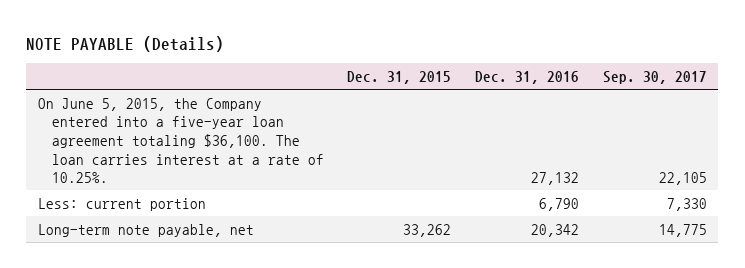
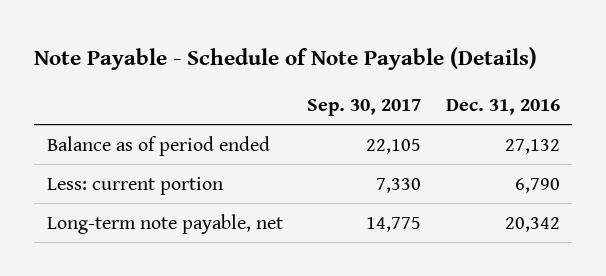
- NOTE PAYABLE (Details)
+ Note Payable - Schedule of Note Payable (Details)
- | Dec. 31, 2015 | Dec. 31, 2016 | Sep. 30, 2017
+ | Sep. 30, 2017 | Dec. 31, 2016
- On June 5, 2015, the Company entered into a five-year loan agreement totaling $36,100. The loan carries interest at a rate of 10.25%. | | 27,132 | 22,105
+ Balance as of period ended | 22,105 | 27,132

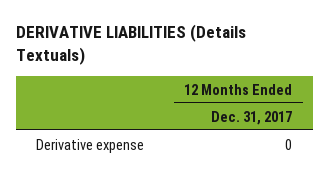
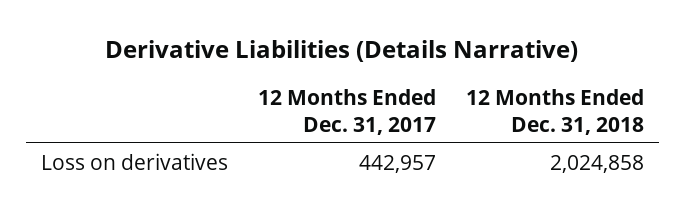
- DERIVATIVE LIABILITIES (Details Textuals)
+ Derivative Liabilities (Details Narrative)
- | 12 Months Ended Dec. 31, 2017
+ | 12 Months Ended Dec. 31, 2017 | 12 Months Ended Dec. 31, 2018
- Derivative expense | 0
+ Loss on derivatives | 442,957 | 2,024,858

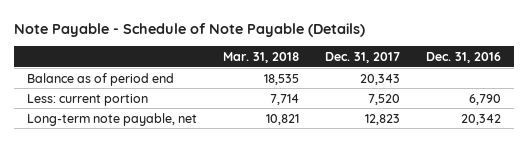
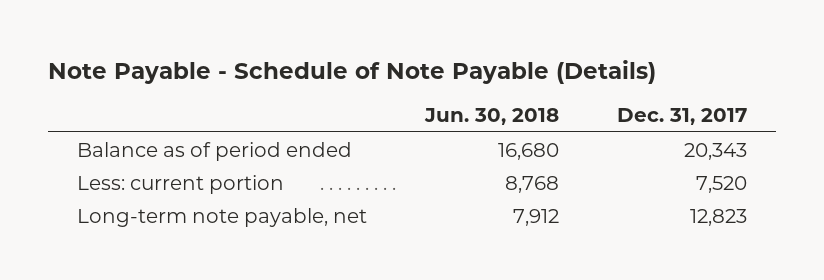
- | Mar. 31, 2018 | Dec. 31, 2017 | Dec. 31, 2016
+ | Jun. 30, 2018 | Dec. 31, 2017
- Balance as of period end | 18,535 | 20,343 |
+ Balance as of period ended | 16,680 | 20,343

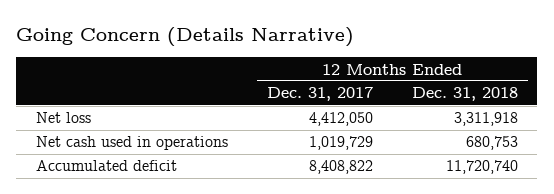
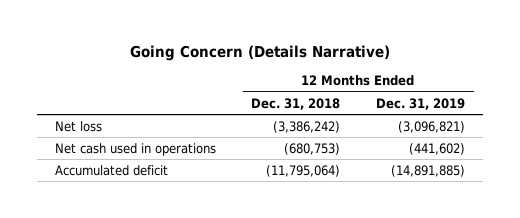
- | 12 Months Ended Dec. 31, 2017 | 12 Months Ended Dec. 31, 2018
+ | 12 Months Ended Dec. 31, 2018 | 12 Months Ended Dec. 31, 2019
- Net loss | 4,412,050 | 3,311,918
- Net cash used in operations | 1,019,729 | 680,753
- Accumulated deficit | 8,408,822 | 11,720,740
+ Net loss | (3,386,242) | (3,096,821)
+ Net cash used in operations | (680,753) | (441,602)
+ Accumulated deficit | (11,795,064) | (14,891,885)

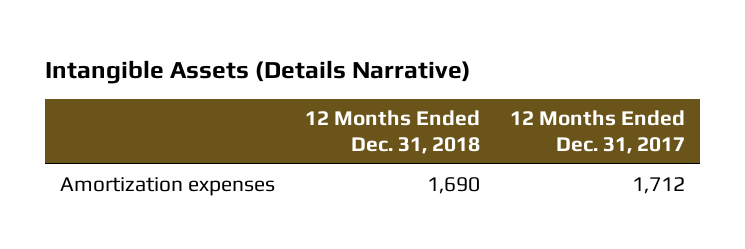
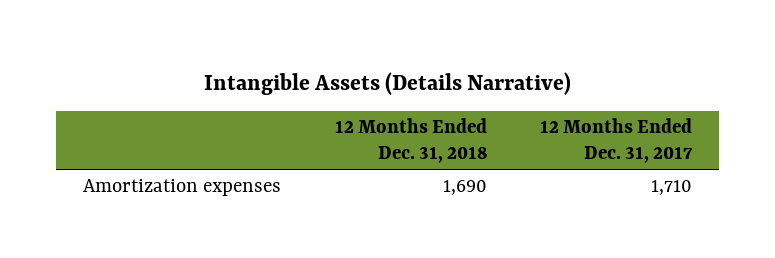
- Amortization expenses | 1,690 | 1,712
+ Amortization expenses | 1,690 | 1,710

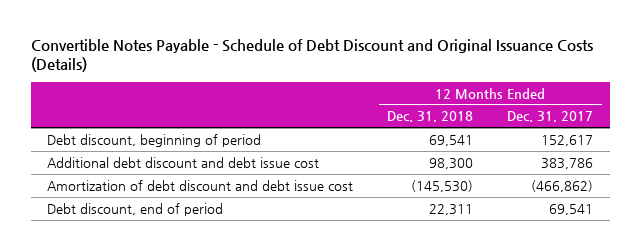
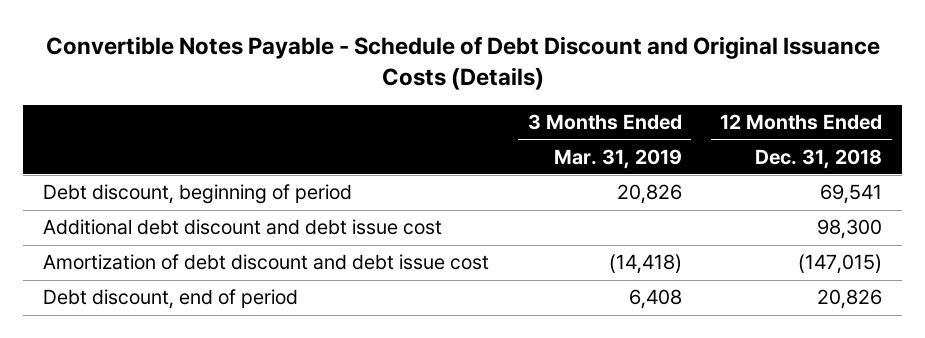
- | 12 Months Ended Dec. 31, 2018 | 12 Months Ended Dec. 31, 2017
+ | 3 Months Ended Mar. 31, 2019 | 12 Months Ended Dec. 31, 2018
- Amortization of debt discount and debt issue cost | (145,530) | (466,862)
- Debt discount, end of period | 22,311 | 69,541
+ Amortization of debt discount and debt issue cost | (14,418) | (147,015)
+ Debt discount, end of period | 6,408 | 20,826

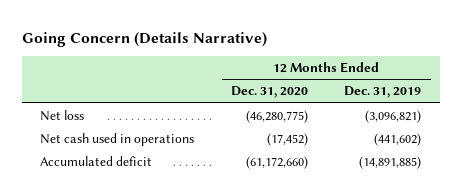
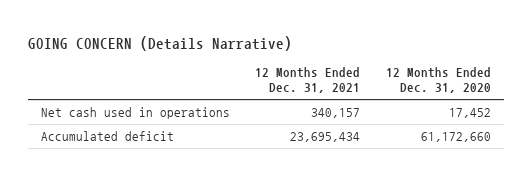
- Going Concern (Details Narrative)
+ GOING CONCERN (Details Narrative)
- | 12 Months Ended Dec. 31, 2020 | 12 Months Ended Dec. 31, 2019
+ | 12 Months Ended Dec. 31, 2021 | 12 Months Ended Dec. 31, 2020
- Net loss | (46,280,775) | (3,096,821)
- Net cash used in operations | (17,452) | (441,602)
- Accumulated deficit | (61,172,660) | (14,891,885)
+ Net cash used in operations | 340,157 | 17,452
+ Accumulated deficit | 23,695,434 | 61,172,660

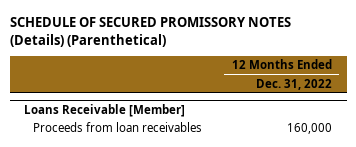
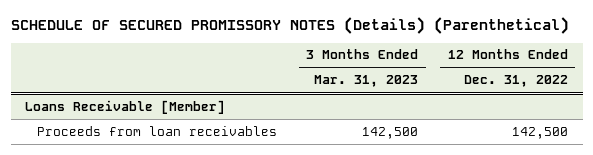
- | 12 Months Ended Dec. 31, 2022
+ | 3 Months Ended Mar. 31, 2023 | 12 Months Ended Dec. 31, 2022
@ Loans Receivable [Member]
- Proceeds from loan receivables | 160,000
+ Proceeds from loan receivables | 142,500 | 142,500

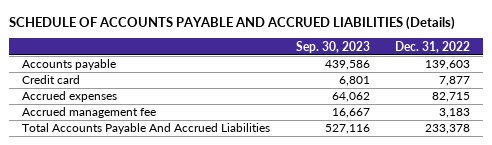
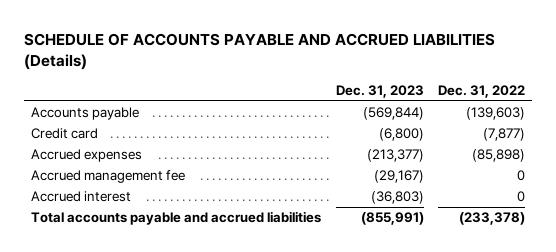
- | Sep. 30, 2023 | Dec. 31, 2022
+ | Dec. 31, 2023 | Dec. 31, 2022
- Accounts payable | 439,586 | 139,603
- Credit card | 6,801 | 7,877
- Accrued expenses | 64,062 | 82,715
- Accrued management fee | 16,667 | 3,183
- Total Accounts Payable And Accrued Liabilities | 527,116 | 233,378
+ Accounts payable | (569,844) | (139,603)
+ Credit card | (6,800) | (7,877)
+ Accrued expenses | (213,377) | (85,898)
+ Accrued management fee | (29,167) | 0
+ Accrued interest | (36,803) | 0
+ Total accounts payable and accrued liabilities | (855,991) | (233,378)

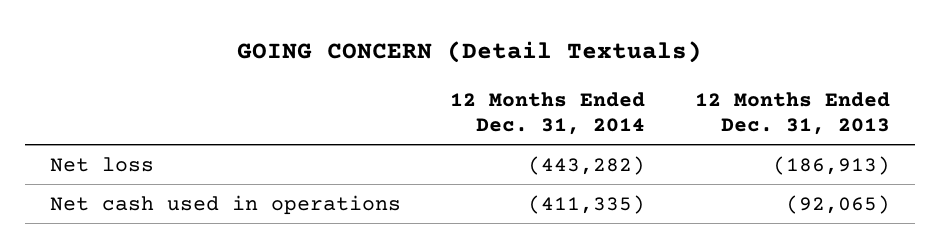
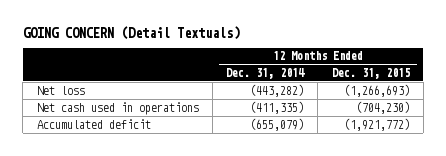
- | 12 Months Ended Dec. 31, 2014 | 12 Months Ended Dec. 31, 2013
+ | 12 Months Ended Dec. 31, 2014 | 12 Months Ended Dec. 31, 2015
+ Accumulated deficit | (655,079) | (1,921,772)

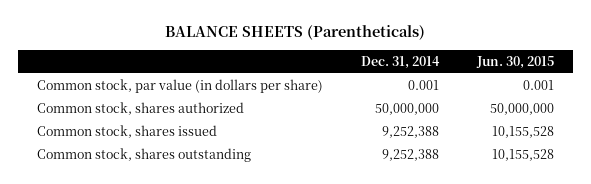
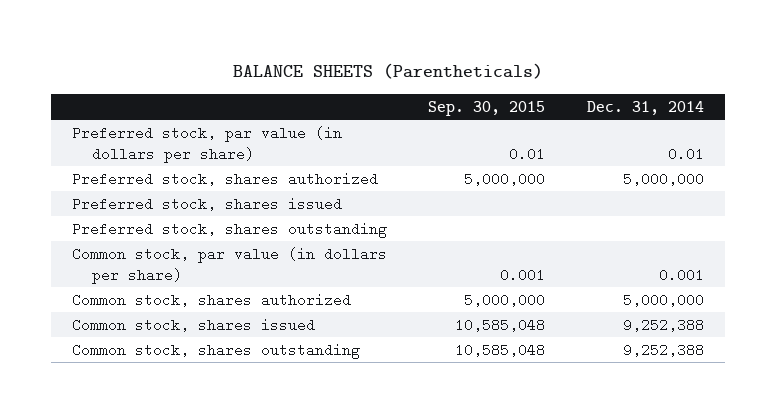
- | Dec. 31, 2014 | Jun. 30, 2015
+ | Sep. 30, 2015 | Dec. 31, 2014
+ Preferred stock, par value (in dollars per share) | 0.01 | 0.01
+ Preferred stock, shares authorized | 5,000,000 | 5,000,000
+ Preferred stock, shares issued
+ Preferred stock, shares outstanding
- Common stock, shares authorized | 50,000,000 | 50,000,000
+ Common stock, shares authorized | 5,000,000 | 5,000,000

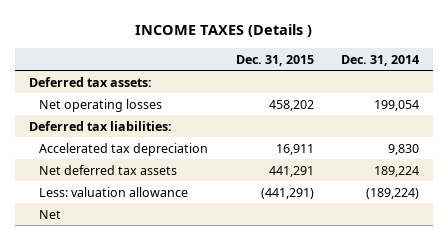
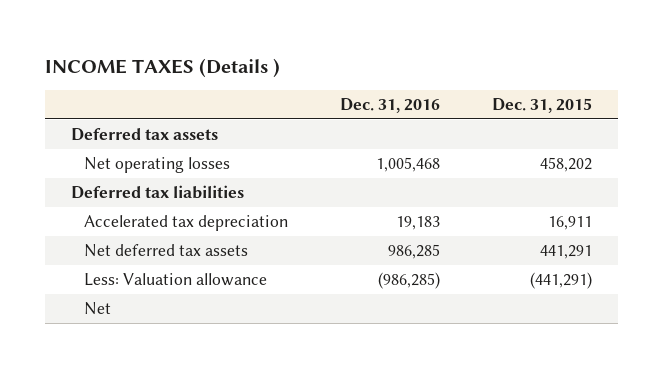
- | Dec. 31, 2015 | Dec. 31, 2014
+ | Dec. 31, 2016 | Dec. 31, 2015
- Deferred tax assets:
+ Deferred tax assets
- Deferred tax liabilities:
+ Deferred tax liabilities
- Less: valuation allowance | (441,291) | (189,224)
+ Less: Valuation allowance | (986,285) | (441,291)

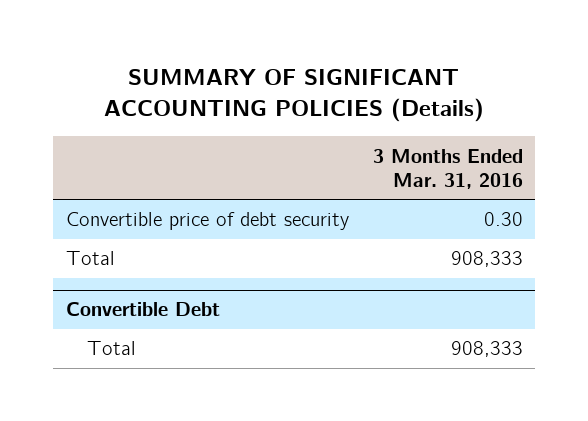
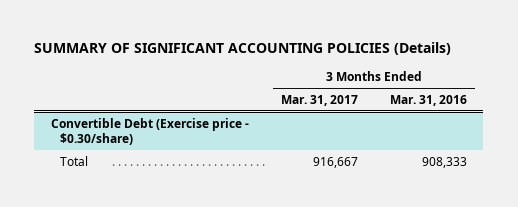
- | 3 Months Ended Mar. 31, 2016
+ | 3 Months Ended Mar. 31, 2017 | 3 Months Ended Mar. 31, 2016
- Convertible price of debt security | 0.30
- Total | 908,333
- Convertible Debt
+ Convertible Debt (Exercise price - $0.30/share)

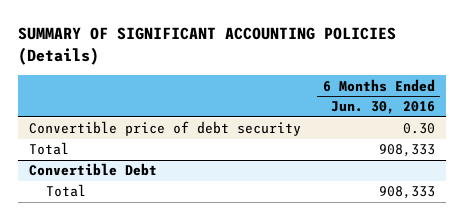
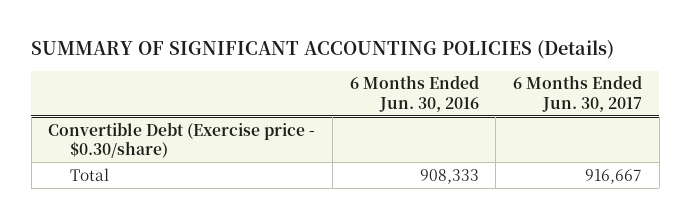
- | 6 Months Ended Jun. 30, 2016
+ | 6 Months Ended Jun. 30, 2016 | 6 Months Ended Jun. 30, 2017
- Convertible price of debt security | 0.30
- Total | 908,333
- Convertible Debt
+ Convertible Debt (Exercise price - $0.30/share)

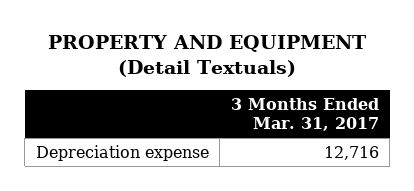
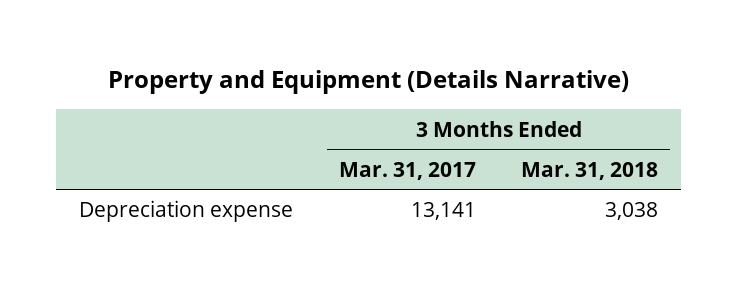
- PROPERTY AND EQUIPMENT (Detail Textuals)
+ Property and Equipment (Details Narrative)
- | 3 Months Ended Mar. 31, 2017
+ | 3 Months Ended Mar. 31, 2017 | 3 Months Ended Mar. 31, 2018
- Depreciation expense | 12,716
+ Depreciation expense | 13,141 | 3,038

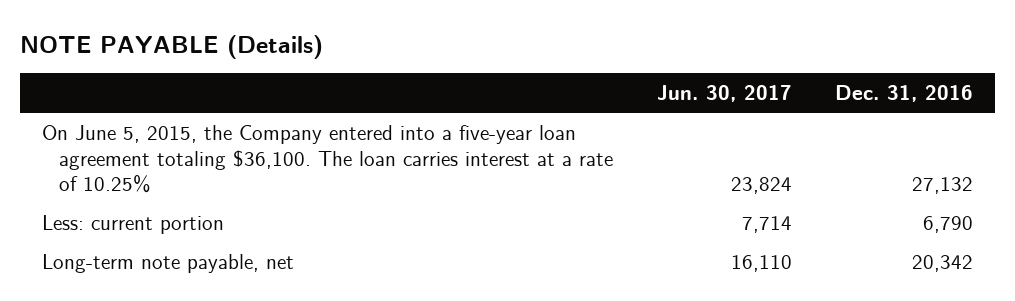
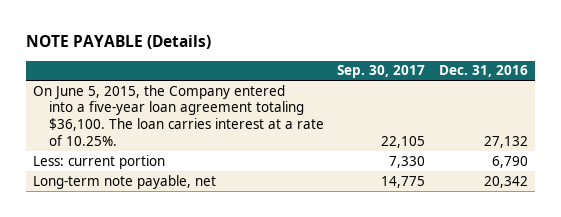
- | Jun. 30, 2017 | Dec. 31, 2016
+ | Sep. 30, 2017 | Dec. 31, 2016
- On June 5, 2015, the Company entered into a five-year loan agreement totaling $36,100. The loan carries interest at a rate of 10.25% | 23,824 | 27,132
+ On June 5, 2015, the Company entered into a five-year loan agreement totaling $36,100. The loan carries interest at a rate of 10.25%. | 22,105 | 27,132

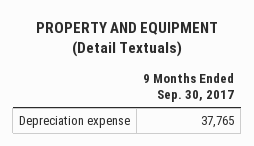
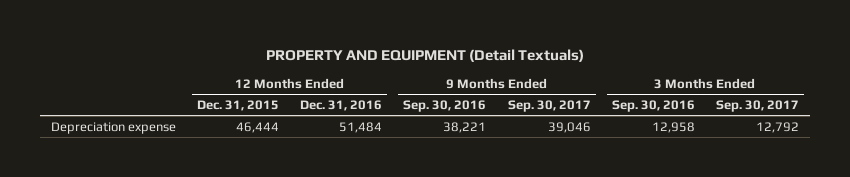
- | 9 Months Ended Sep. 30, 2017
+ | 12 Months Ended Dec. 31, 2015 | 12 Months Ended Dec. 31, 2016 | 9 Months Ended Sep. 30, 2016 | 9 Months Ended Sep. 30, 2017 | 3 Months Ended Sep. 30, 2016 | 3 Months Ended Sep. 30, 2017
- Depreciation expense | 37,765
+ Depreciation expense | 46,444 | 51,484 | 38,221 | 39,046 | 12,958 | 12,792

